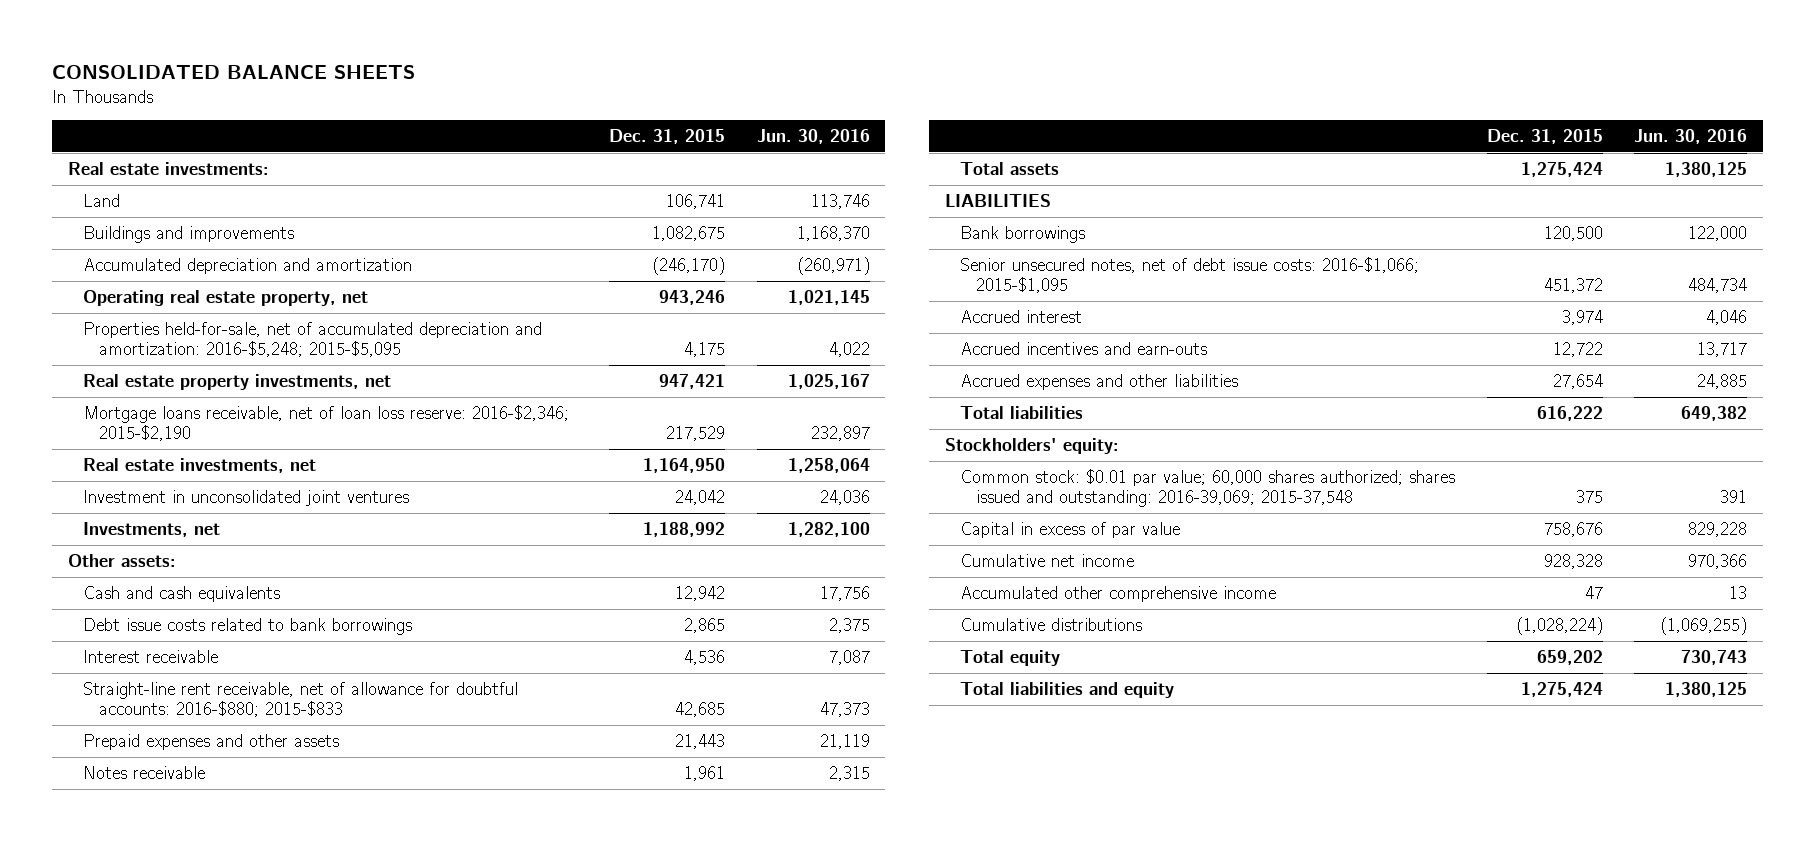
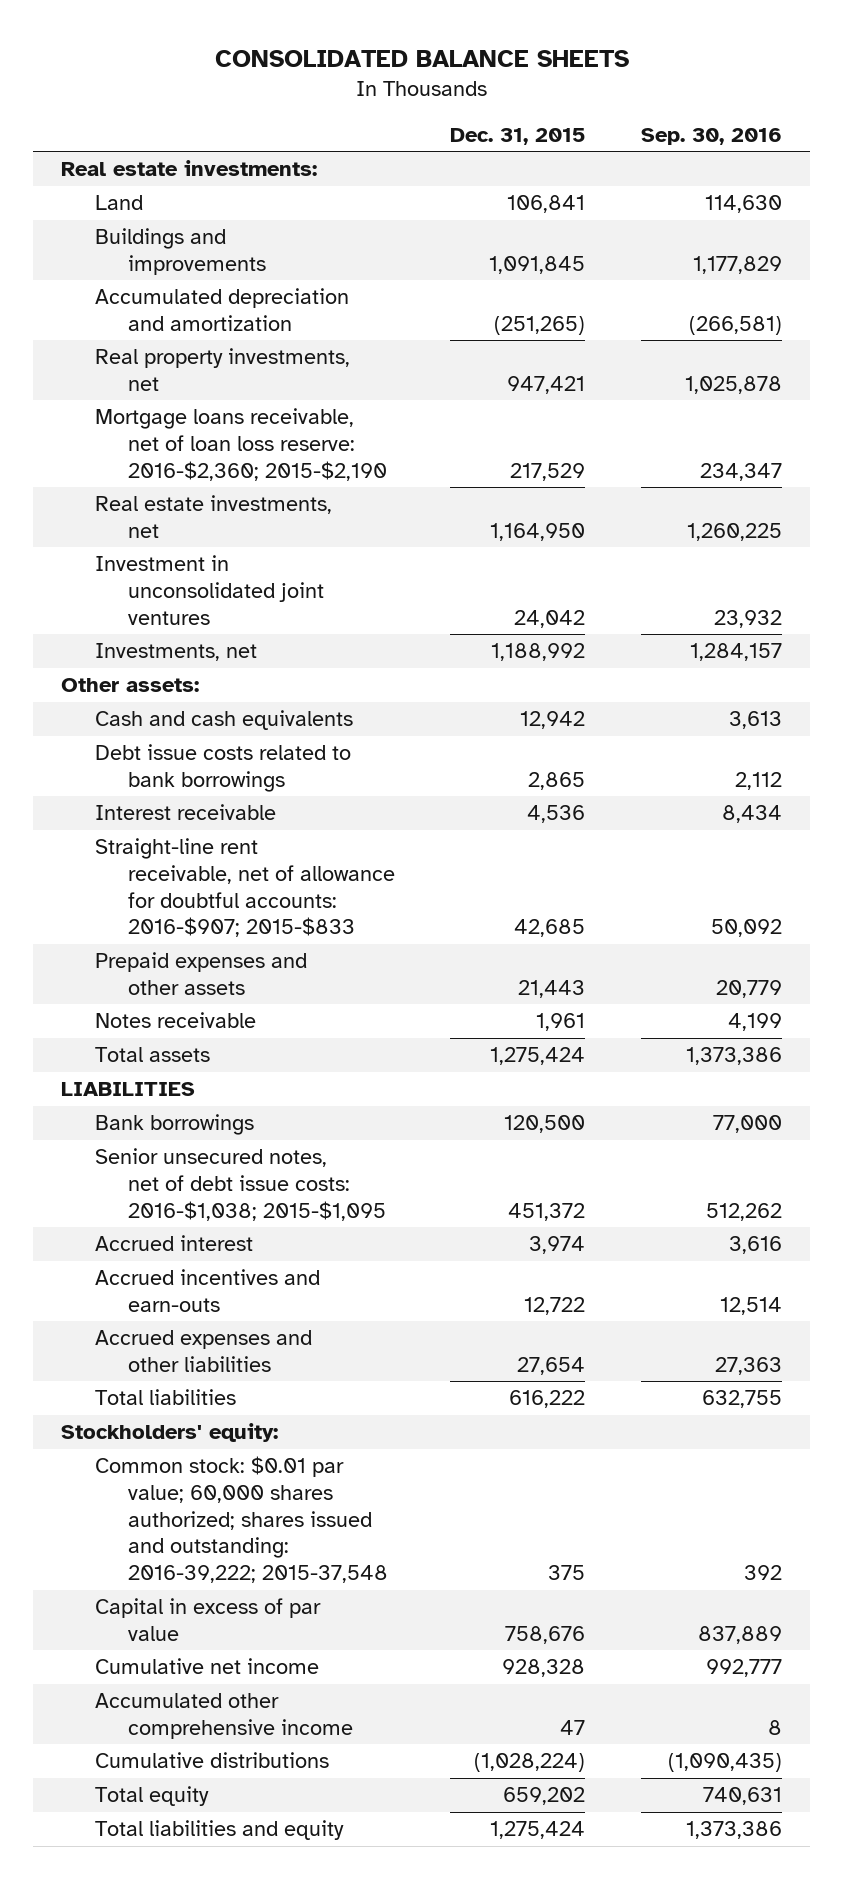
- | Dec. 31, 2015 | Jun. 30, 2016
+ | Dec. 31, 2015 | Sep. 30, 2016
- Land | 106,741 | 113,746
- Buildings and improvements | 1,082,675 | 1,168,370
- Accumulated depreciation and amortization | (246,170) | (260,971)
- Operating real estate property, net | 943,246 | 1,021,145
- Properties held-for-sale, net of accumulated depreciation and amortization: 2016-$5,248; 2015-$5,095 | 4,175 | 4,022
- Real estate property investments, net | 947,421 | 1,025,167
- Mortgage loans receivable, net of loan loss reserve: 2016-$2,346; 2015-$2,190 | 217,529 | 232,897
+ Land | 106,841 | 114,630
+ Buildings and improvements | 1,091,845 | 1,177,829
+ Accumulated depreciation and amortization | (251,265) | (266,581)
+ Real property investments, net | 947,421 | 1,025,878
+ Mortgage loans receivable, net of loan loss reserve: 2016-$2,360; 2015-$2,190 | 217,529 | 234,347
- Straight-line rent receivable, net of allowance for doubtful accounts: 2016-$880; 2015-$833 | 42,685 | 47,373
+ Straight-line rent receivable, net of allowance for doubtful accounts: 2016-$907; 2015-$833 | 42,685 | 50,092
- Senior unsecured notes, net of debt issue costs: 2016-$1,066; 2015-$1,095 | 451,372 | 484,734
+ Senior unsecured notes, net of debt issue costs: 2016-$1,038; 2015-$1,095 | 451,372 | 512,262
- Common stock: $0.01 par value; 60,000 shares authorized; shares issued and outstanding: 2016-39,069; 2015-37,548 | 375 | 391
+ Common stock: $0.01 par value; 60,000 shares authorized; shares issued and outstanding: 2016-39,222; 2015-37,548 | 375 | 392

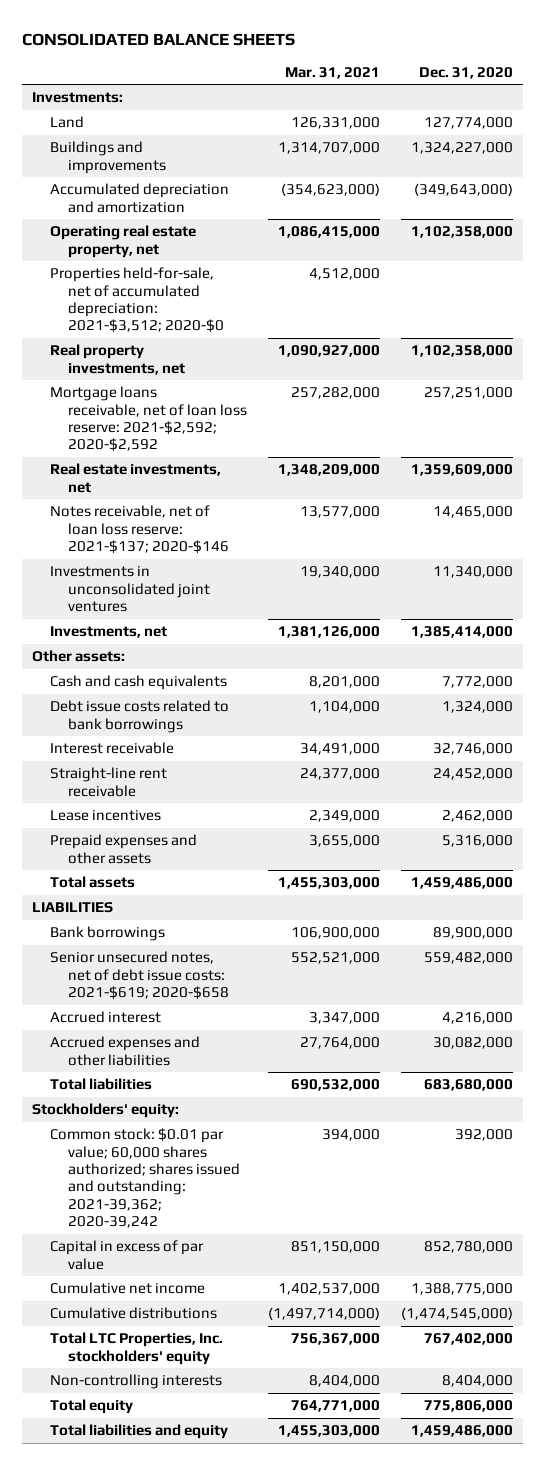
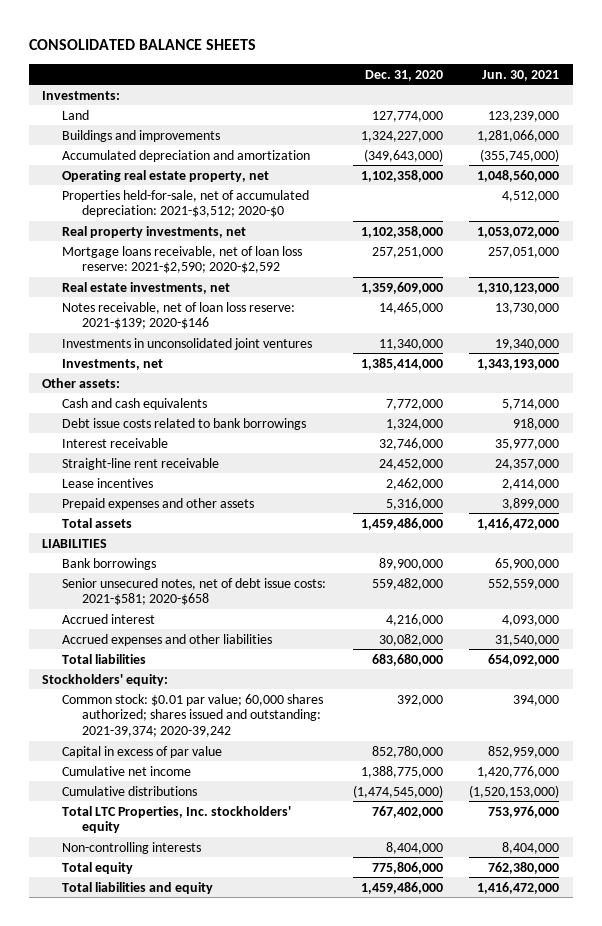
- | Mar. 31, 2021 | Dec. 31, 2020
+ | Dec. 31, 2020 | Jun. 30, 2021
- Mortgage loans receivable, net of loan loss reserve: 2021-$2,592; 2020-$2,592 | 257,282,000 | 257,251,000
+ Mortgage loans receivable, net of loan loss reserve: 2021-$2,590; 2020-$2,592 | 257,251,000 | 257,051,000
- Notes receivable, net of loan loss reserve: 2021-$137; 2020-$146 | 13,577,000 | 14,465,000
+ Notes receivable, net of loan loss reserve: 2021-$139; 2020-$146 | 14,465,000 | 13,730,000
- Senior unsecured notes, net of debt issue costs: 2021-$619; 2020-$658 | 552,521,000 | 559,482,000
+ Senior unsecured notes, net of debt issue costs: 2021-$581; 2020-$658 | 559,482,000 | 552,559,000
- Common stock: $0.01 par value; 60,000 shares authorized; shares issued and outstanding: 2021-39,362; 2020-39,242 | 394,000 | 392,000
+ Common stock: $0.01 par value; 60,000 shares authorized; shares issued and outstanding: 2021-39,374; 2020-39,242 | 392,000 | 394,000

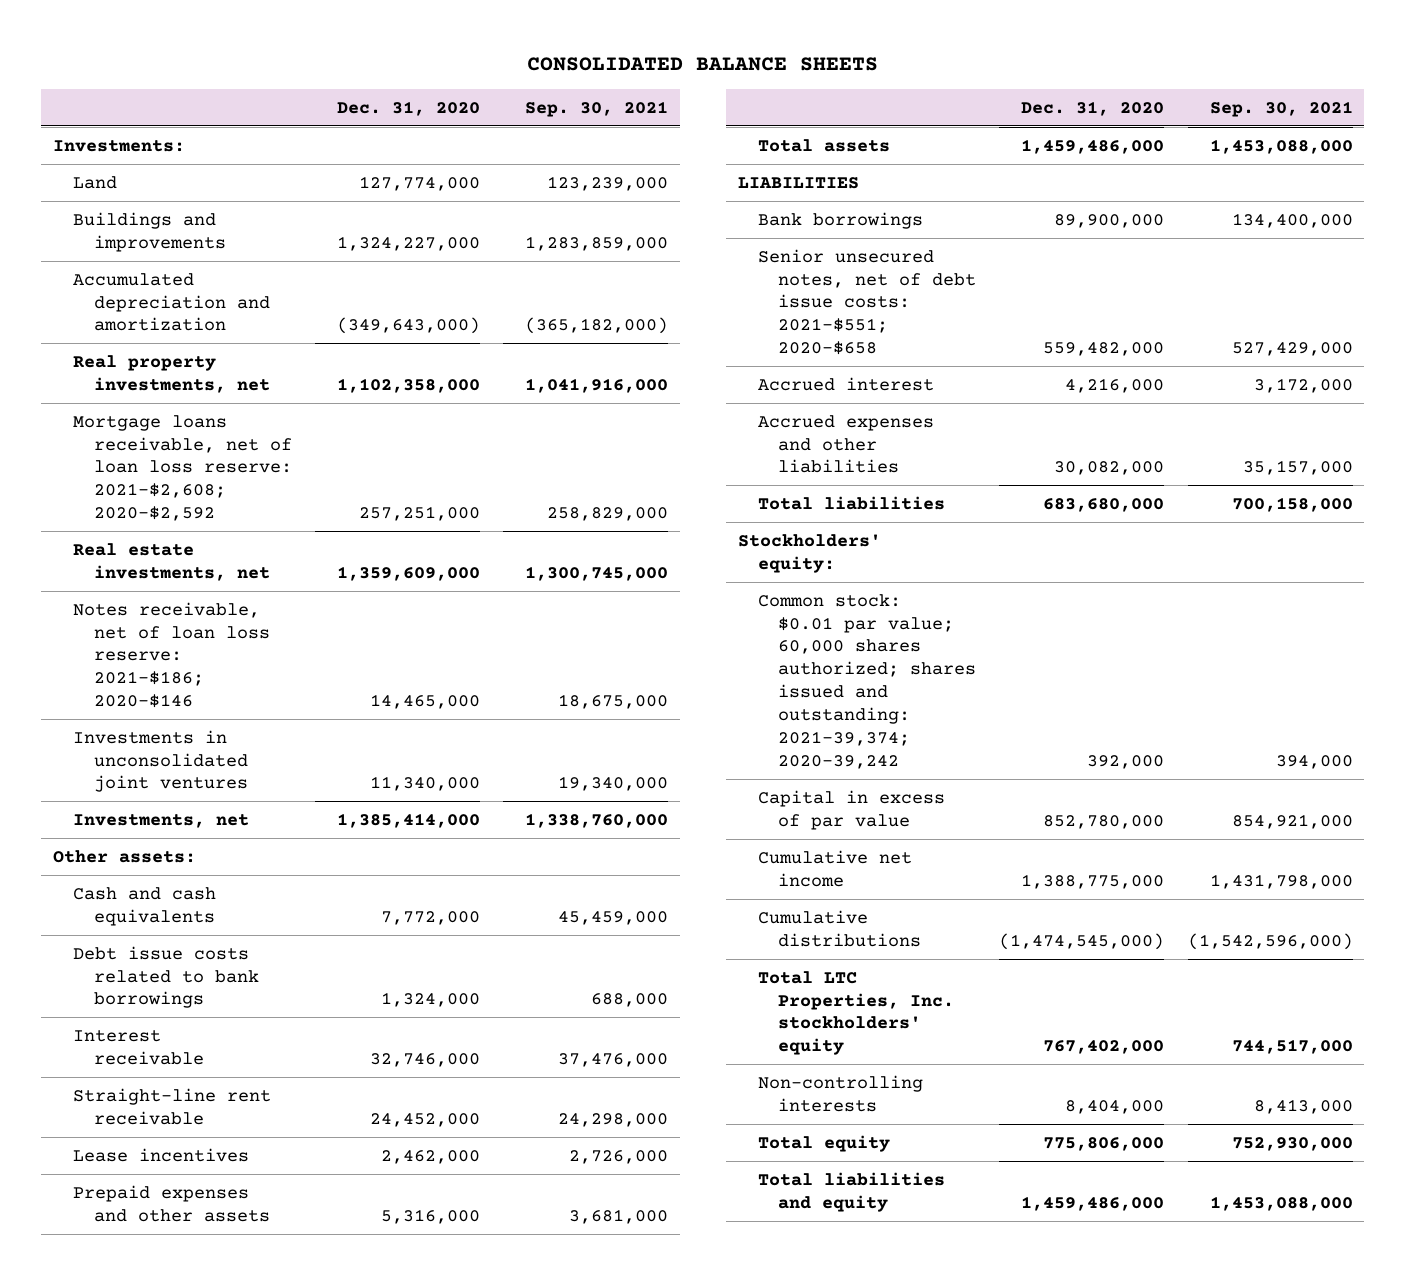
- | Dec. 31, 2020 | Jun. 30, 2021
+ | Dec. 31, 2020 | Sep. 30, 2021
- Operating real estate property, net | 1,102,358,000 | 1,048,560,000
- Properties held-for-sale, net of accumulated depreciation: 2021-$3,512; 2020-$0 | | 4,512,000
- Mortgage loans receivable, net of loan loss reserve: 2021-$2,590; 2020-$2,592 | 257,251,000 | 257,051,000
+ Mortgage loans receivable, net of loan loss reserve: 2021-$2,608; 2020-$2,592 | 257,251,000 | 258,829,000
- Notes receivable, net of loan loss reserve: 2021-$139; 2020-$146 | 14,465,000 | 13,730,000
+ Notes receivable, net of loan loss reserve: 2021-$186; 2020-$146 | 14,465,000 | 18,675,000
- Senior unsecured notes, net of debt issue costs: 2021-$581; 2020-$658 | 559,482,000 | 552,559,000
+ Senior unsecured notes, net of debt issue costs: 2021-$551; 2020-$658 | 559,482,000 | 527,429,000

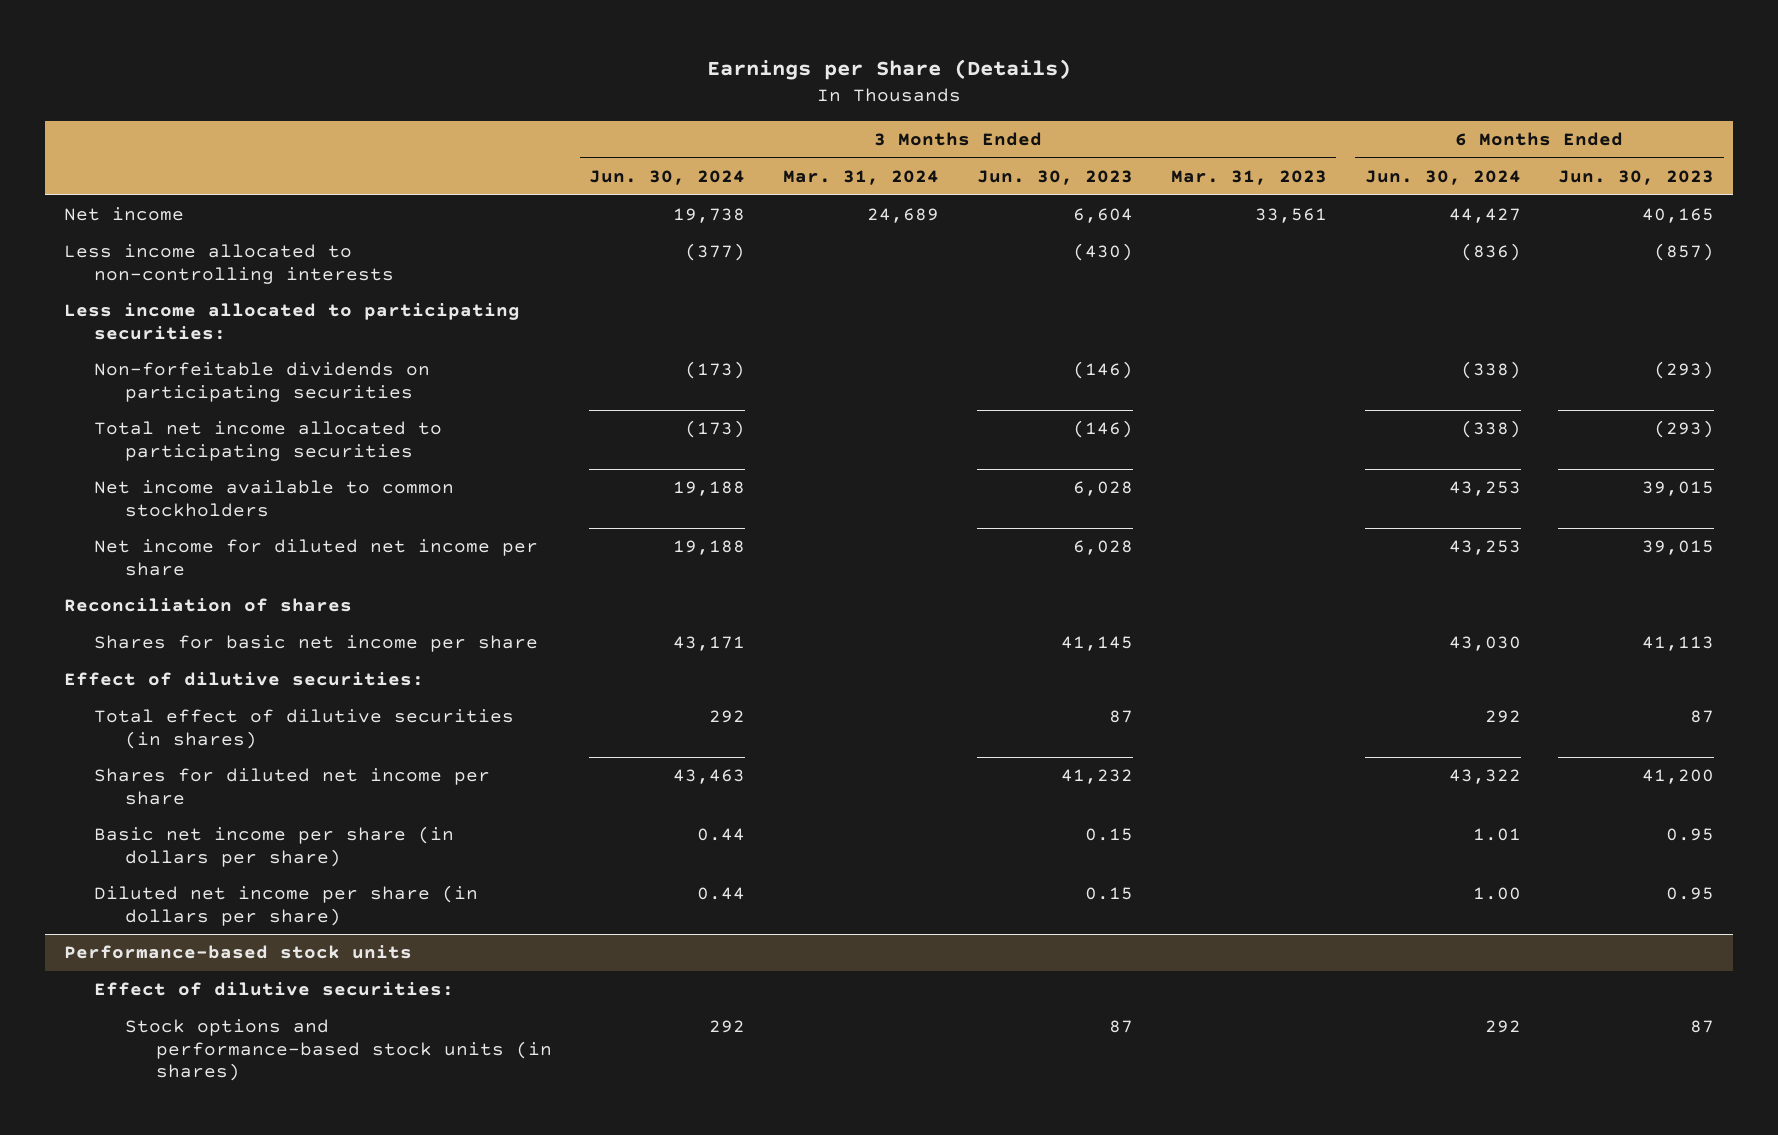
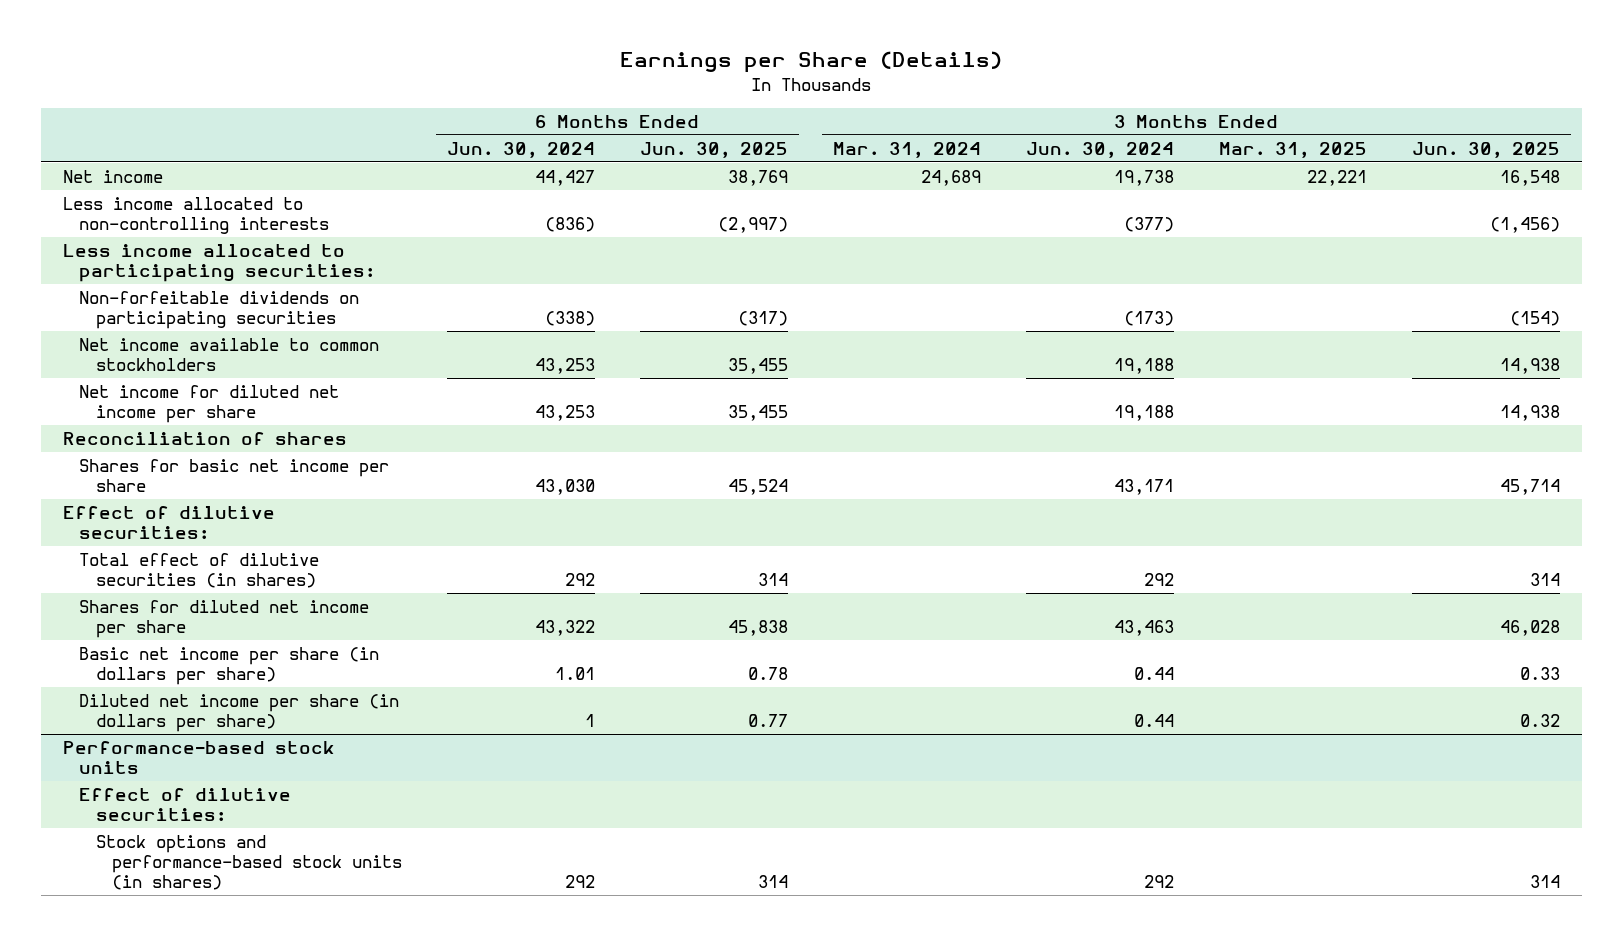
- | 3 Months Ended Jun. 30, 2024 | 3 Months Ended Mar. 31, 2024 | 3 Months Ended Jun. 30, 2023 | 3 Months Ended Mar. 31, 2023 | 6 Months Ended Jun. 30, 2024 | 6 Months Ended Jun. 30, 2023
+ | 6 Months Ended Jun. 30, 2024 | 6 Months Ended Jun. 30, 2025 | 3 Months Ended Mar. 31, 2024 | 3 Months Ended Jun. 30, 2024 | 3 Months Ended Mar. 31, 2025 | 3 Months Ended Jun. 30, 2025
- Total net income allocated to participating securities | (173) | | (146) | | (338) | (293)
- Diluted net income per share (in dollars per share) | 0.44 | | 0.15 | | 1.00 | 0.95
+ Diluted net income per share (in dollars per share) | 1 | 0.77 | | 0.44 | | 0.32

